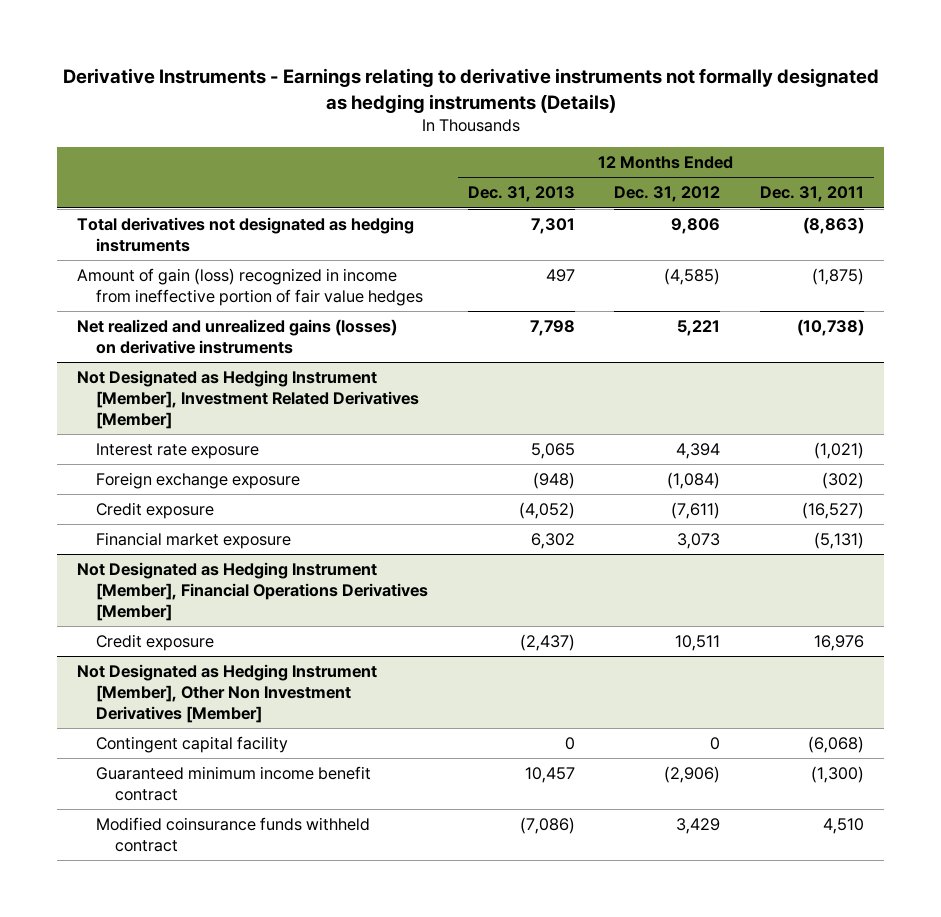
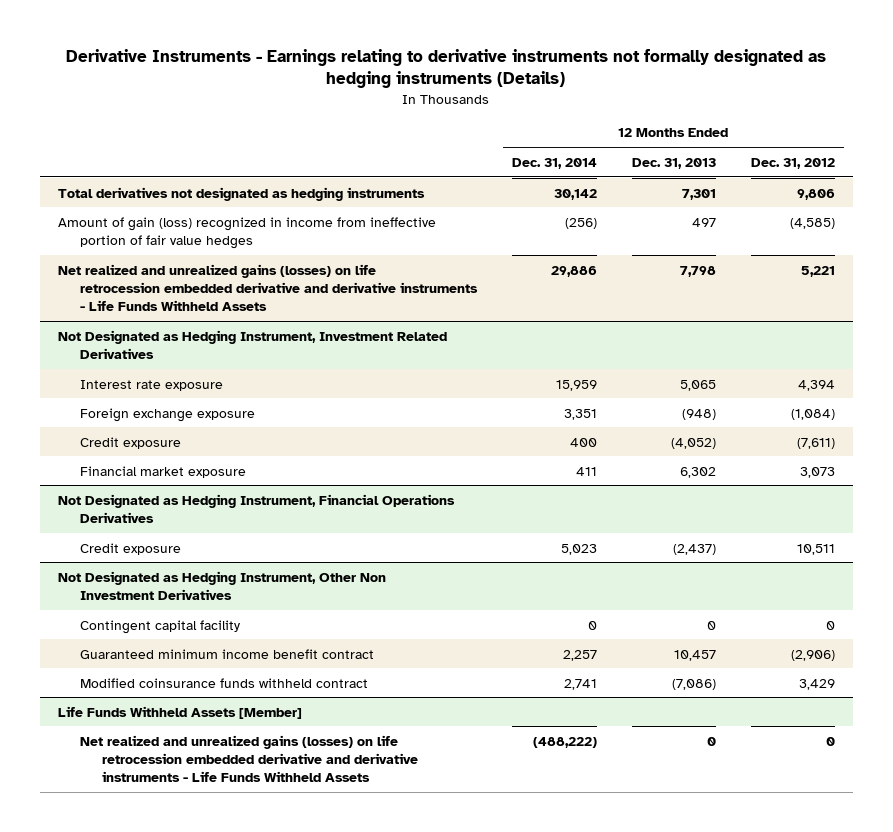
- | 12 Months Ended Dec. 31, 2013 | 12 Months Ended Dec. 31, 2012 | 12 Months Ended Dec. 31, 2011
+ | 12 Months Ended Dec. 31, 2014 | 12 Months Ended Dec. 31, 2013 | 12 Months Ended Dec. 31, 2012
- Net realized and unrealized gains (losses) on derivative instruments | 7,798 | 5,221 | (10,738)
- Not Designated as Hedging Instrument [Member], Investment Related Derivatives [Member]
+ Net realized and unrealized gains (losses) on life retrocession embedded derivative and derivative instruments - Life Funds Withheld Assets | 29,886 | 7,798 | 5,221
+ Not Designated as Hedging Instrument, Investment Related Derivatives
- Not Designated as Hedging Instrument [Member], Financial Operations Derivatives [Member]
+ Not Designated as Hedging Instrument, Financial Operations Derivatives
- Not Designated as Hedging Instrument [Member], Other Non Investment Derivatives [Member]
+ Not Designated as Hedging Instrument, Other Non Investment Derivatives
+ Life Funds Withheld Assets [Member]
+ Net realized and unrealized gains (losses) on life retrocession embedded derivative and derivative instruments - Life Funds Withheld Assets | (488,222) | 0 | 0

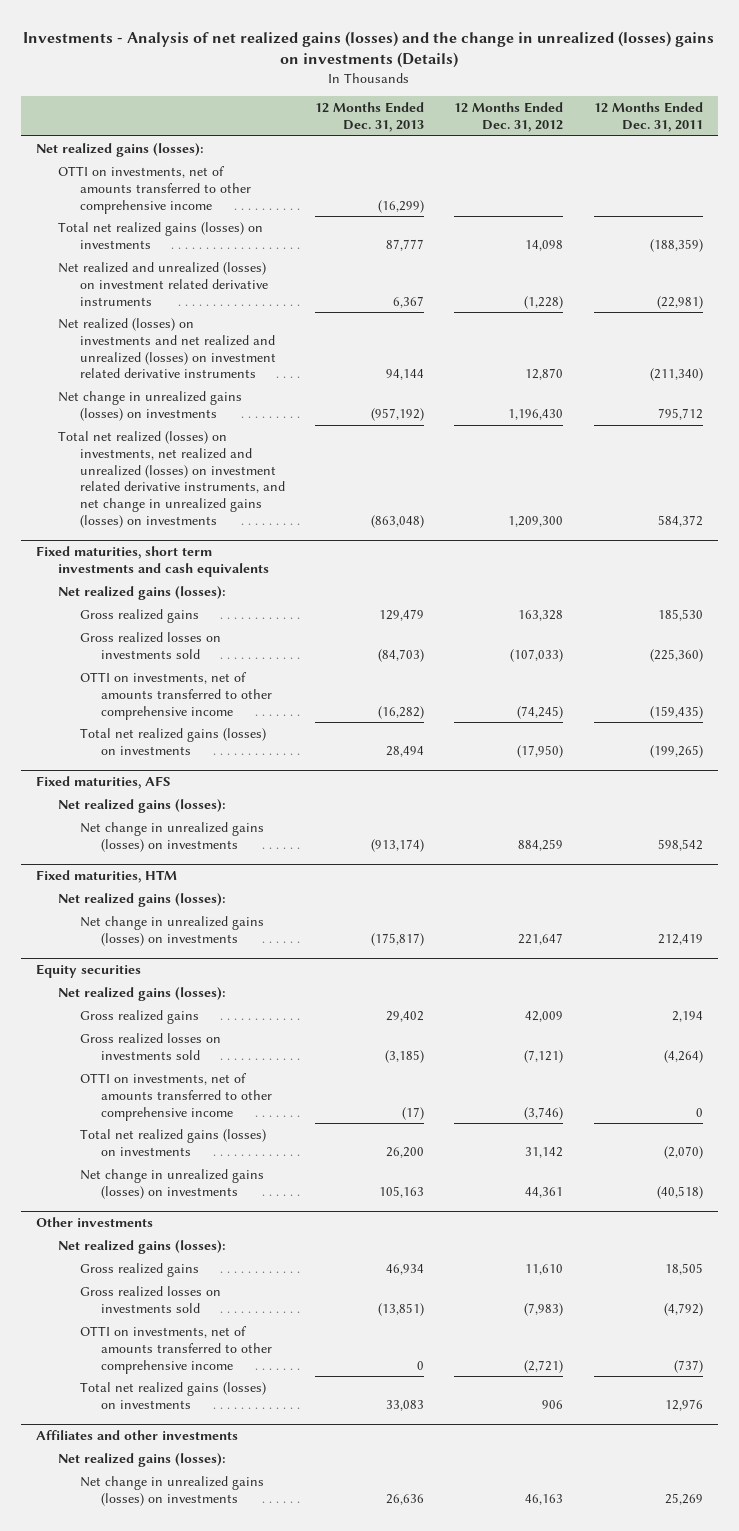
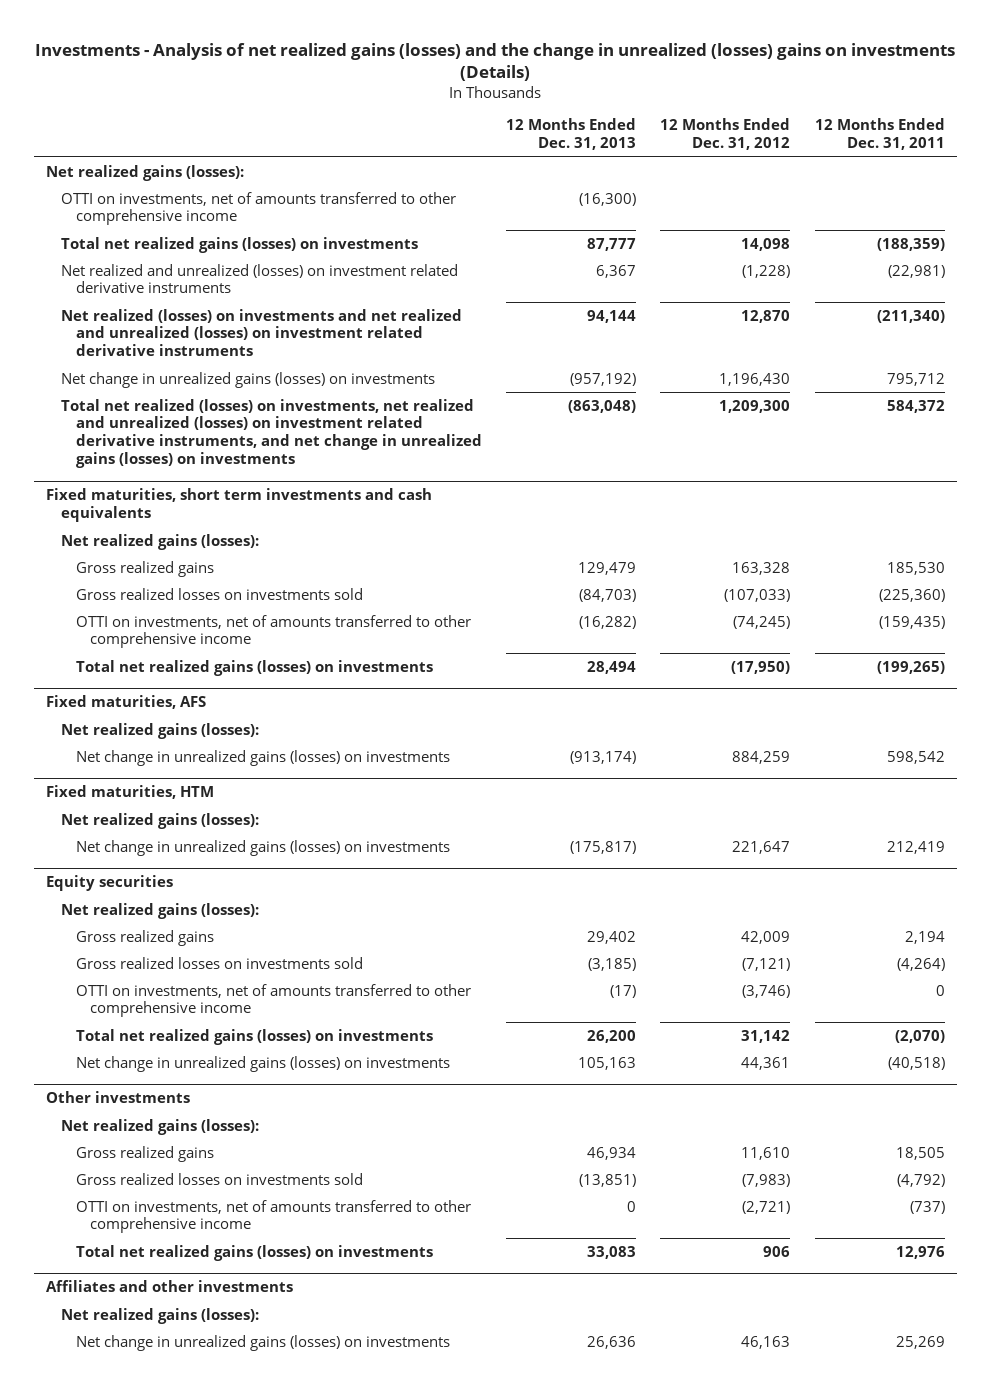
- OTTI on investments, net of amounts transferred to other comprehensive income | (16,299) | |
+ OTTI on investments, net of amounts transferred to other comprehensive income | (16,300) | |

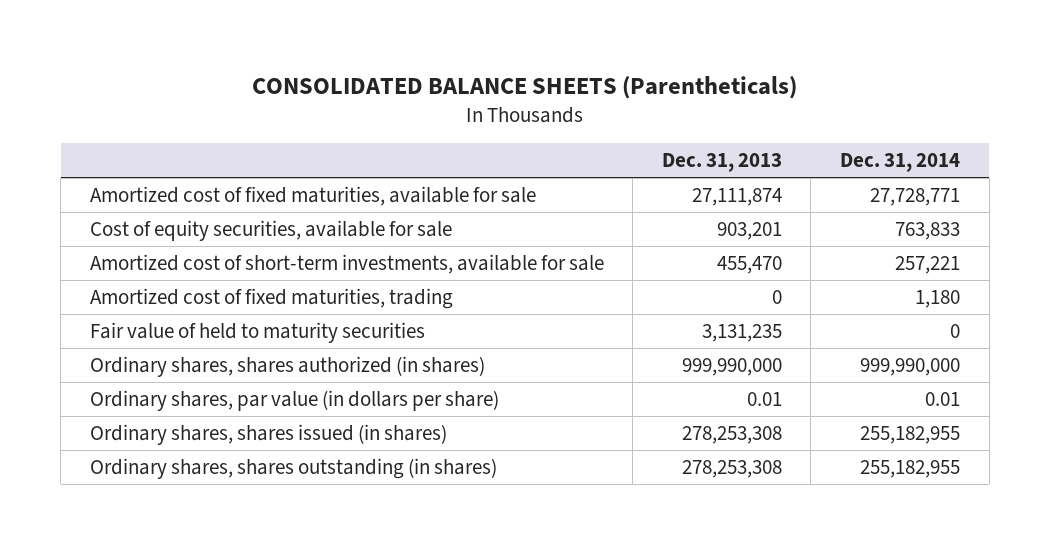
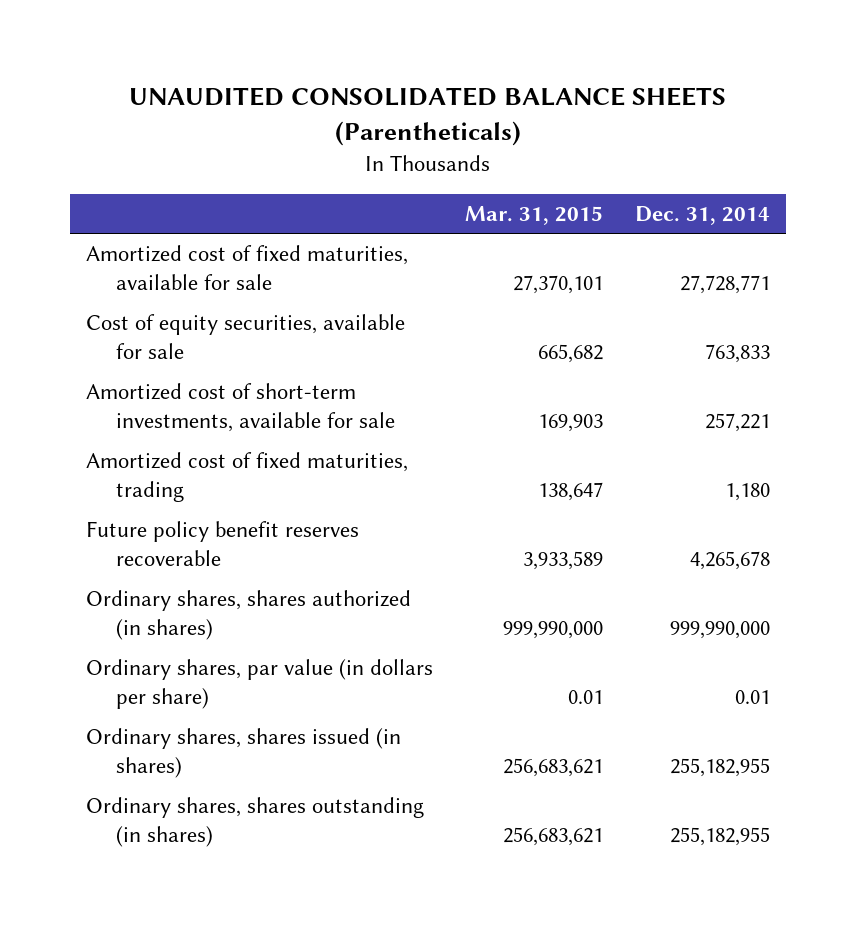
- CONSOLIDATED BALANCE SHEETS (Parentheticals)
+ UNAUDITED CONSOLIDATED BALANCE SHEETS (Parentheticals)
- | Dec. 31, 2013 | Dec. 31, 2014
+ | Mar. 31, 2015 | Dec. 31, 2014
- Fair value of held to maturity securities | 3,131,235 | 0
+ Future policy benefit reserves recoverable | 3,933,589 | 4,265,678

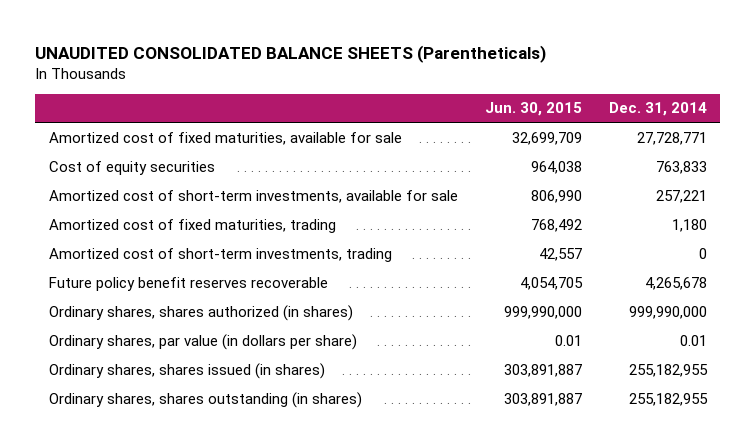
- | Mar. 31, 2015 | Dec. 31, 2014
+ | Jun. 30, 2015 | Dec. 31, 2014
- Cost of equity securities, available for sale | 665,682 | 763,833
+ Cost of equity securities | 964,038 | 763,833
+ Amortized cost of short-term investments, trading | 42,557 | 0

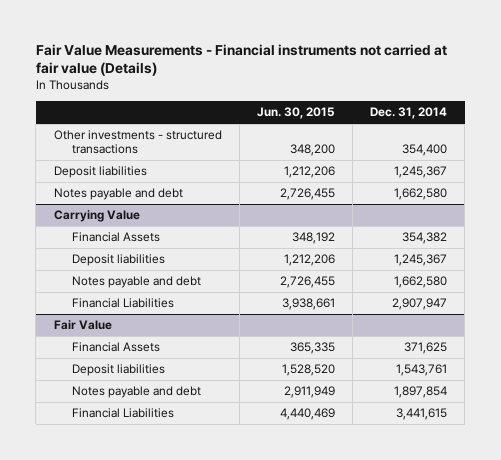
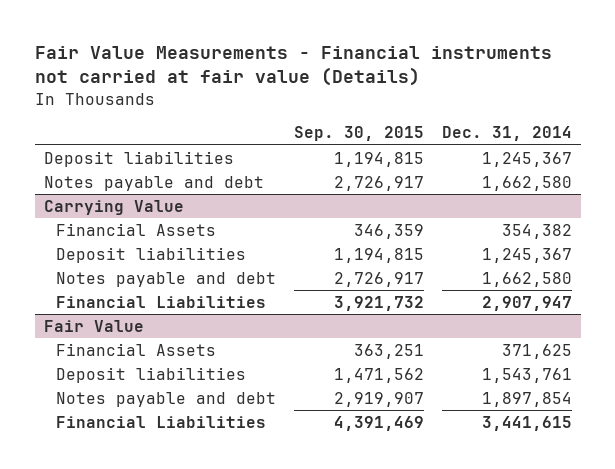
- | Jun. 30, 2015 | Dec. 31, 2014
+ | Sep. 30, 2015 | Dec. 31, 2014
- Other investments - structured transactions | 348,200 | 354,400

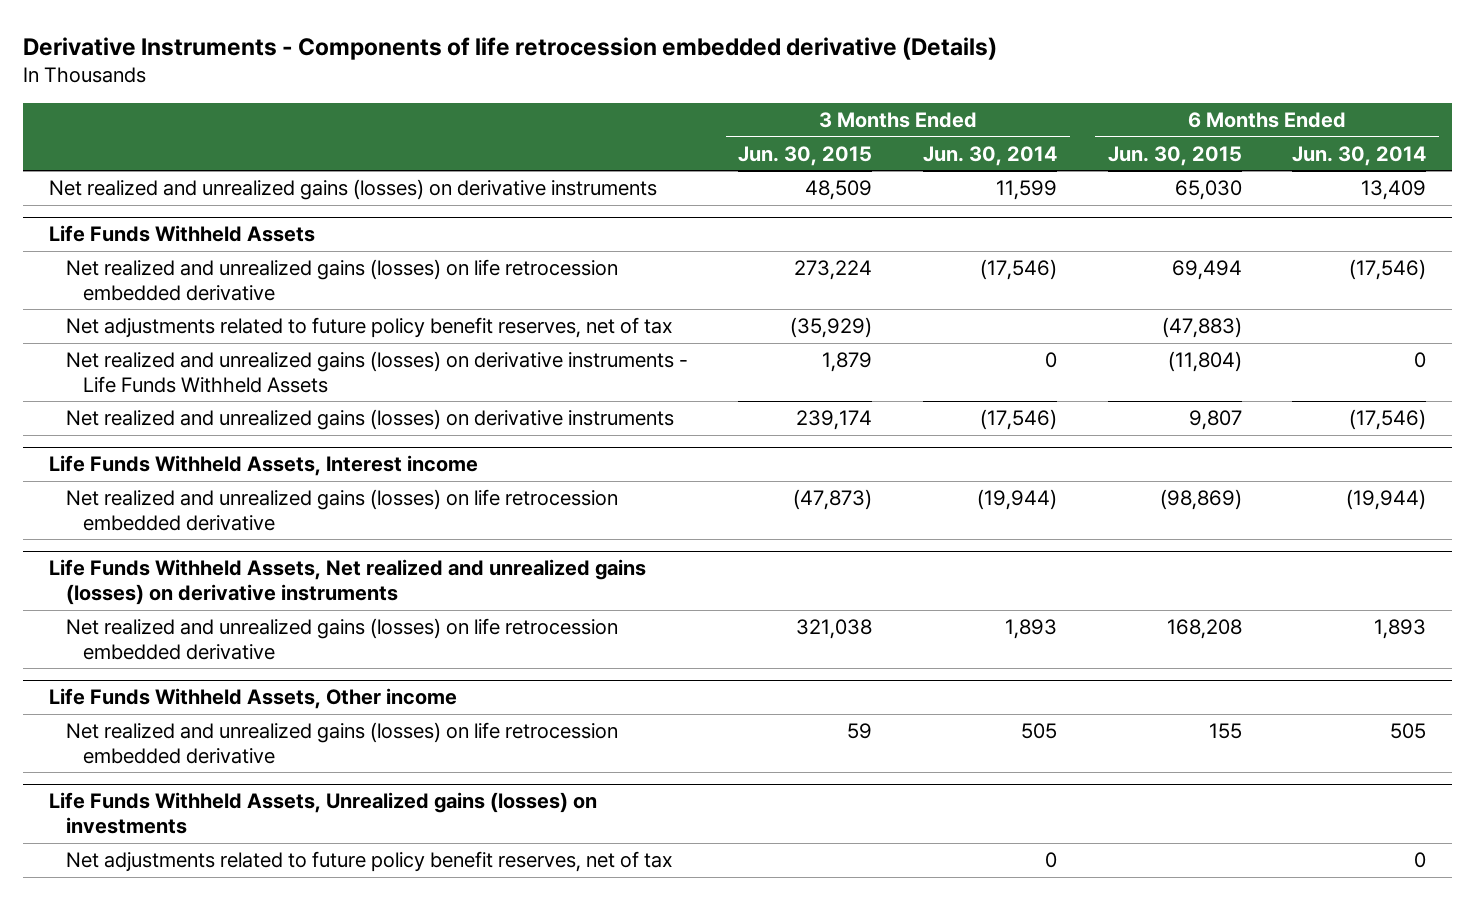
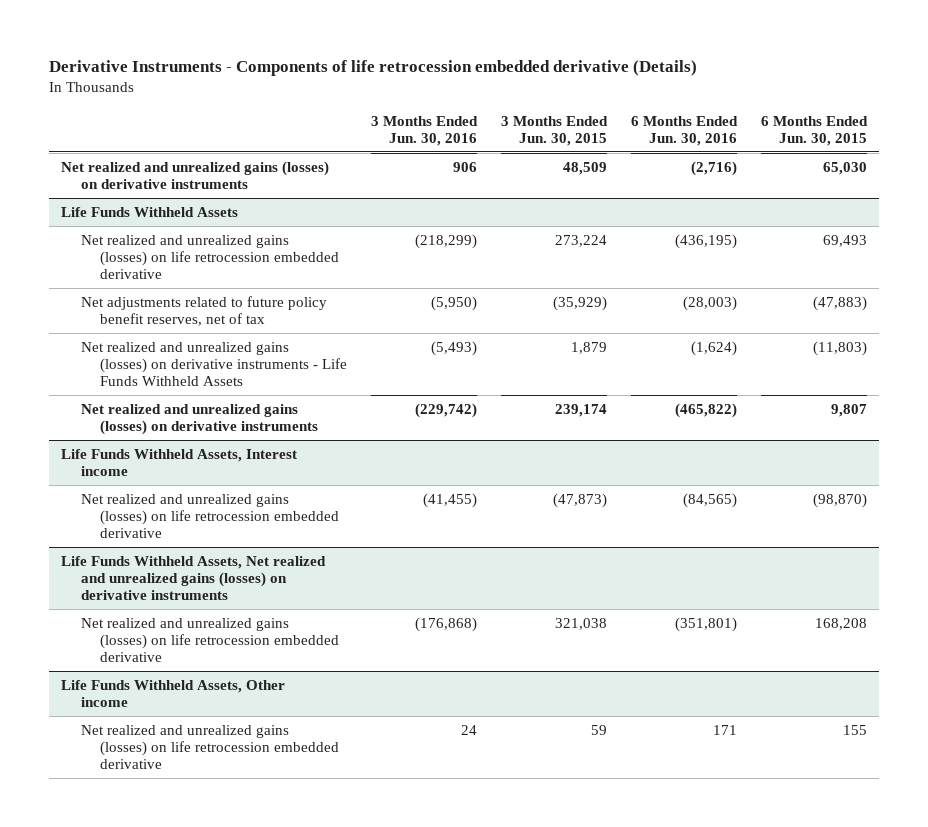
- | 3 Months Ended Jun. 30, 2015 | 3 Months Ended Jun. 30, 2014 | 6 Months Ended Jun. 30, 2015 | 6 Months Ended Jun. 30, 2014
+ | 3 Months Ended Jun. 30, 2016 | 3 Months Ended Jun. 30, 2015 | 6 Months Ended Jun. 30, 2016 | 6 Months Ended Jun. 30, 2015
@ Life Funds Withheld Assets
- Net realized and unrealized gains (losses) on life retrocession embedded derivative | 273,224 | (17,546) | 69,494 | (17,546)
+ Net realized and unrealized gains (losses) on life retrocession embedded derivative | (218,299) | 273,224 | (436,195) | 69,493
- Net realized and unrealized gains (losses) on derivative instruments - Life Funds Withheld Assets | 1,879 | 0 | (11,804) | 0
+ Net realized and unrealized gains (losses) on derivative instruments - Life Funds Withheld Assets | (5,493) | 1,879 | (1,624) | (11,803)
@ Life Funds Withheld Assets, Interest income
- Net realized and unrealized gains (losses) on life retrocession embedded derivative | (47,873) | (19,944) | (98,869) | (19,944)
+ Net realized and unrealized gains (losses) on life retrocession embedded derivative | (41,455) | (47,873) | (84,565) | (98,870)
- Life Funds Withheld Assets, Unrealized gains (losses) on investments
- Net adjustments related to future policy benefit reserves, net of tax | | 0 | | 0

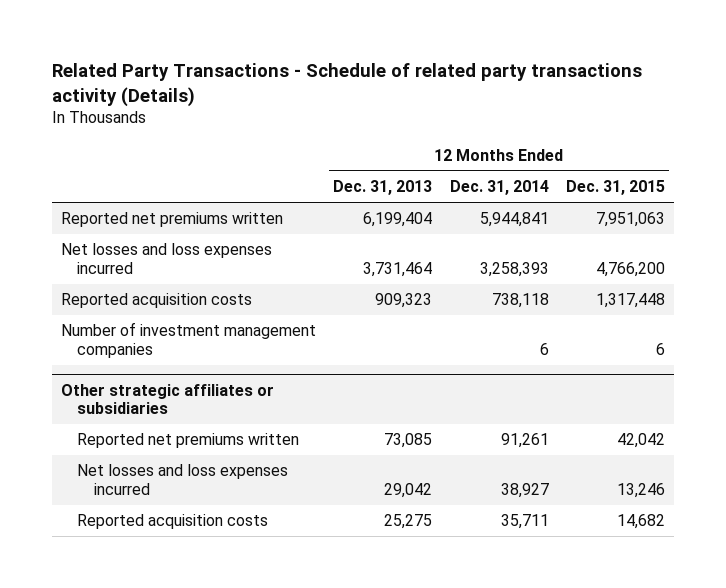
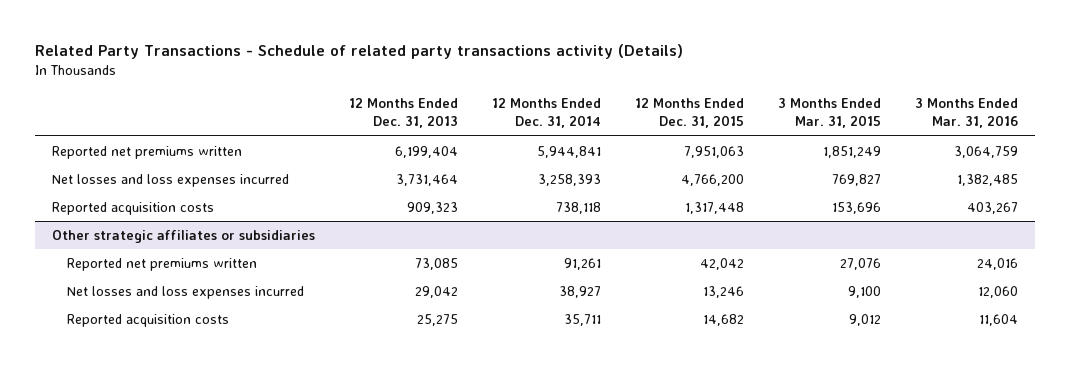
- | 12 Months Ended Dec. 31, 2013 | 12 Months Ended Dec. 31, 2014 | 12 Months Ended Dec. 31, 2015
+ | 12 Months Ended Dec. 31, 2013 | 12 Months Ended Dec. 31, 2014 | 12 Months Ended Dec. 31, 2015 | 3 Months Ended Mar. 31, 2015 | 3 Months Ended Mar. 31, 2016
- Number of investment management companies | | 6 | 6

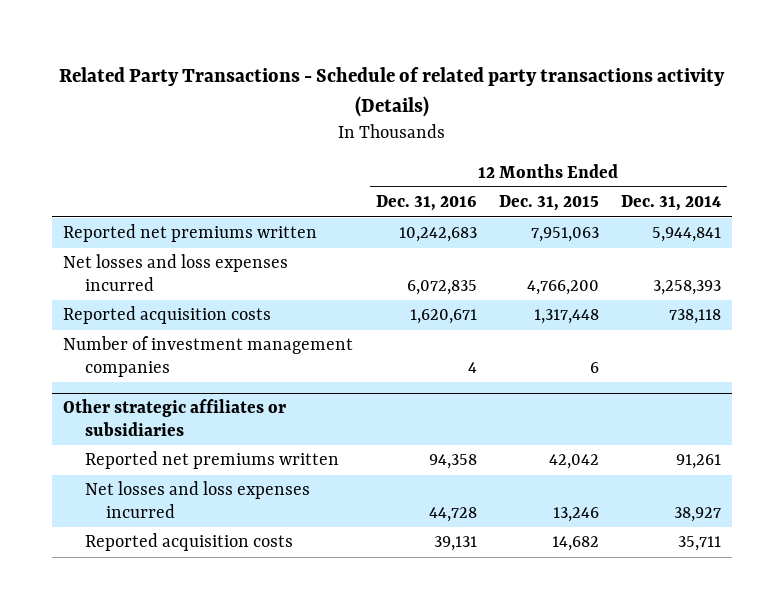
- | 12 Months Ended Dec. 31, 2013 | 12 Months Ended Dec. 31, 2014 | 12 Months Ended Dec. 31, 2015 | 3 Months Ended Mar. 31, 2015 | 3 Months Ended Mar. 31, 2016
+ | 12 Months Ended Dec. 31, 2016 | 12 Months Ended Dec. 31, 2015 | 12 Months Ended Dec. 31, 2014
+ Number of investment management companies | 4 | 6 |

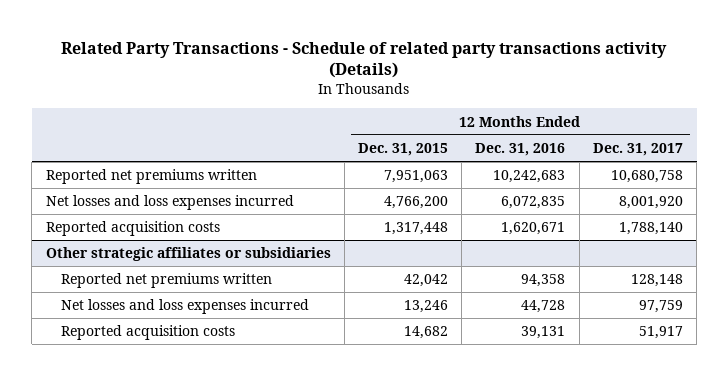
- | 12 Months Ended Dec. 31, 2016 | 12 Months Ended Dec. 31, 2015 | 12 Months Ended Dec. 31, 2014
+ | 12 Months Ended Dec. 31, 2015 | 12 Months Ended Dec. 31, 2016 | 12 Months Ended Dec. 31, 2017
- Number of investment management companies | 4 | 6 |

